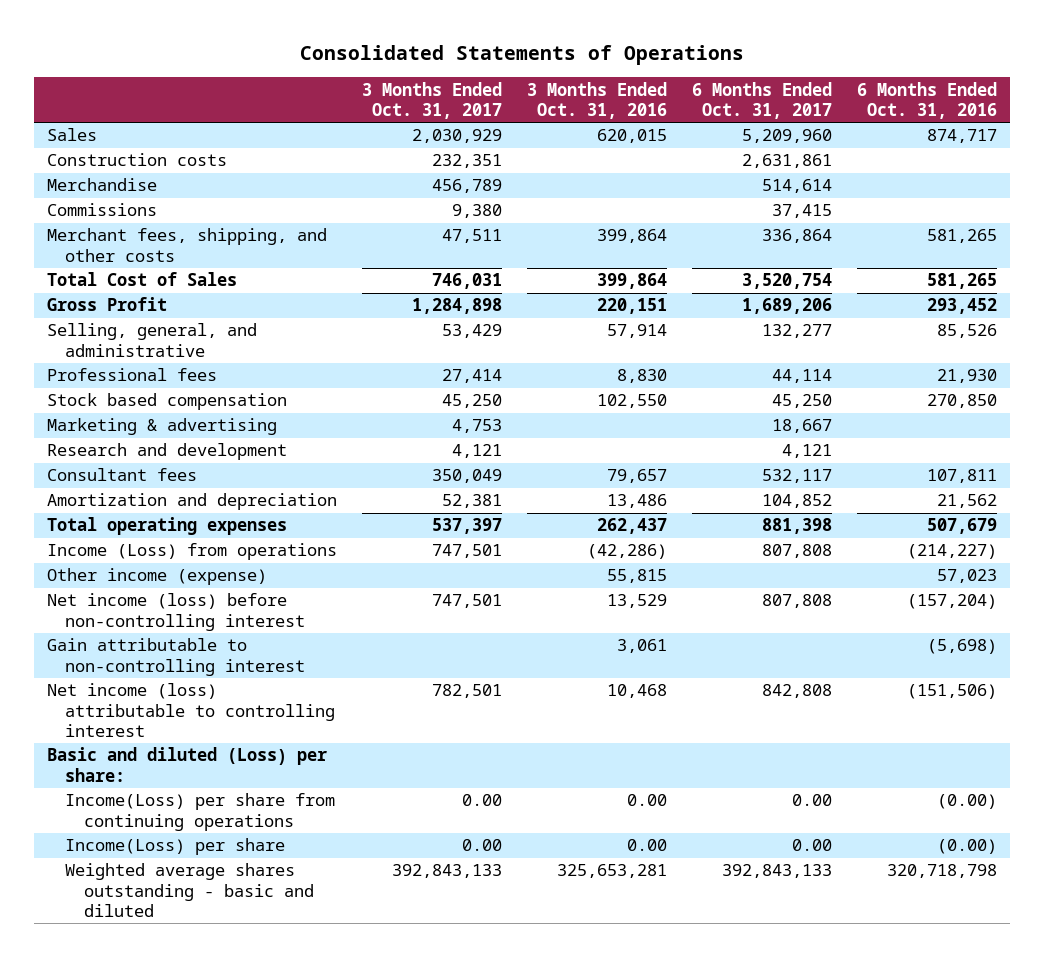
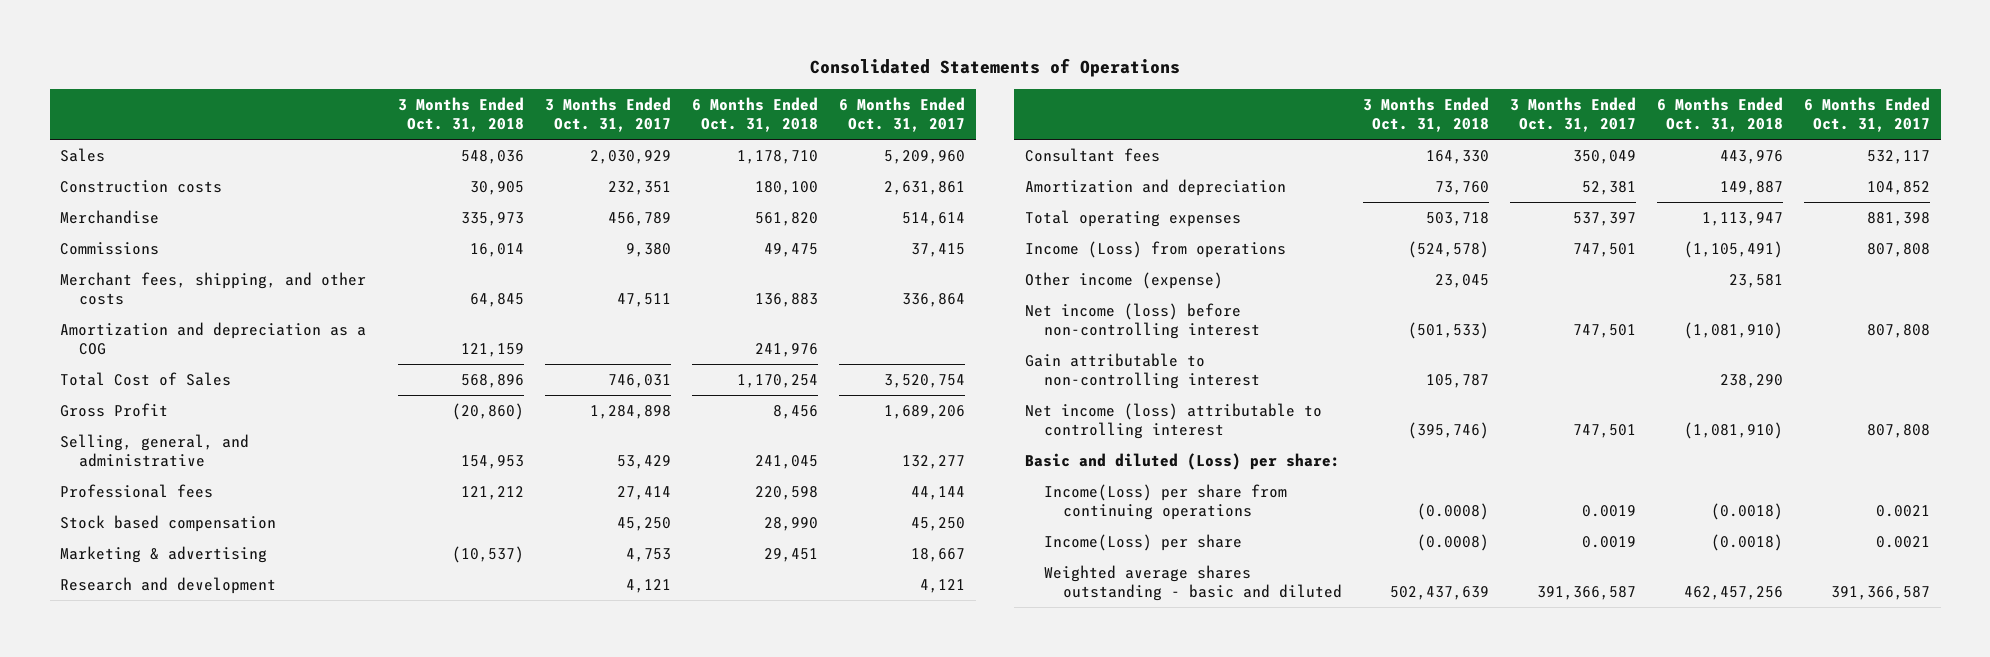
- | 3 Months Ended Oct. 31, 2017 | 3 Months Ended Oct. 31, 2016 | 6 Months Ended Oct. 31, 2017 | 6 Months Ended Oct. 31, 2016
+ | 3 Months Ended Oct. 31, 2018 | 3 Months Ended Oct. 31, 2017 | 6 Months Ended Oct. 31, 2018 | 6 Months Ended Oct. 31, 2017
+ Amortization and depreciation as a COG | 121,159 | | 241,976 |
- Professional fees | 27,414 | 8,830 | 44,114 | 21,930
+ Professional fees | 121,212 | 27,414 | 220,598 | 44,144
- Net income (loss) attributable to controlling interest | 782,501 | 10,468 | 842,808 | (151,506)
+ Net income (loss) attributable to controlling interest | (395,746) | 747,501 | (1,081,910) | 807,808
- Income(Loss) per share from continuing operations | 0.00 | 0.00 | 0.00 | (0.00)
- Income(Loss) per share | 0.00 | 0.00 | 0.00 | (0.00)
- Weighted average shares outstanding - basic and diluted | 392,843,133 | 325,653,281 | 392,843,133 | 320,718,798
+ Income(Loss) per share from continuing operations | (0.0008) | 0.0019 | (0.0018) | 0.0021
+ Income(Loss) per share | (0.0008) | 0.0019 | (0.0018) | 0.0021
+ Weighted average shares outstanding - basic and diluted | 502,437,639 | 391,366,587 | 462,457,256 | 391,366,587

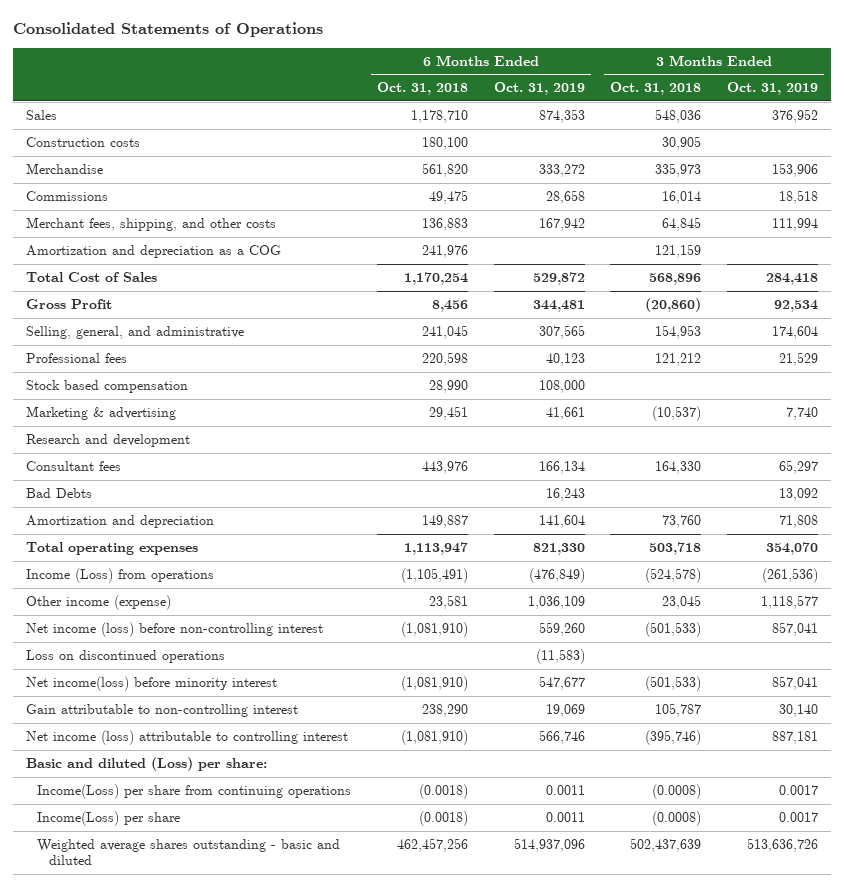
- | 3 Months Ended Oct. 31, 2018 | 3 Months Ended Oct. 31, 2017 | 6 Months Ended Oct. 31, 2018 | 6 Months Ended Oct. 31, 2017
+ | 6 Months Ended Oct. 31, 2018 | 6 Months Ended Oct. 31, 2019 | 3 Months Ended Oct. 31, 2018 | 3 Months Ended Oct. 31, 2019
+ Bad Debts | | 16,243 | | 13,092
+ Loss on discontinued operations | | (11,583) | |
+ Net income(loss) before minority interest | (1,081,910) | 547,677 | (501,533) | 857,041

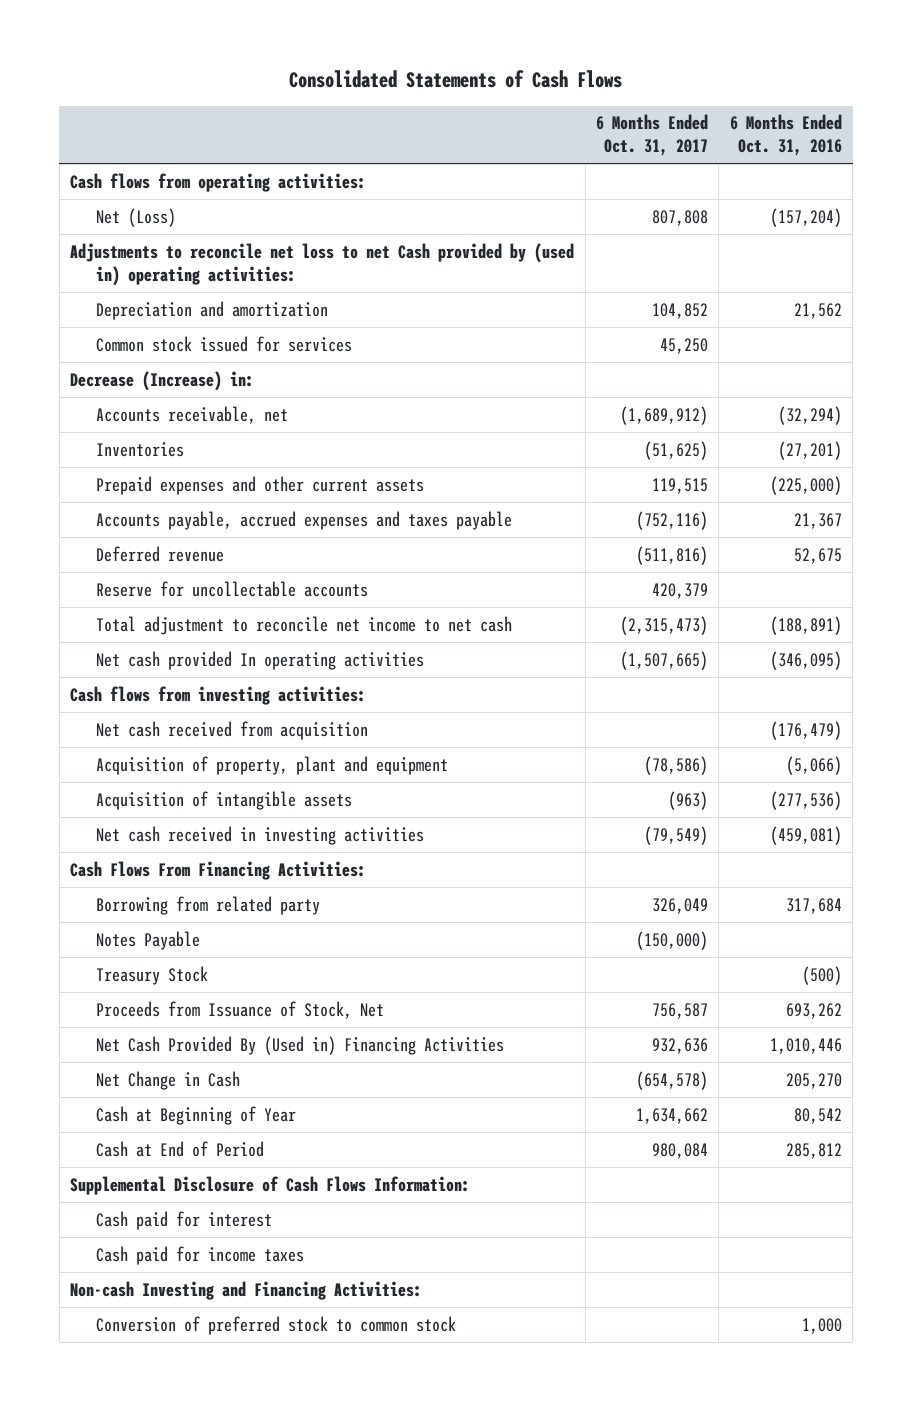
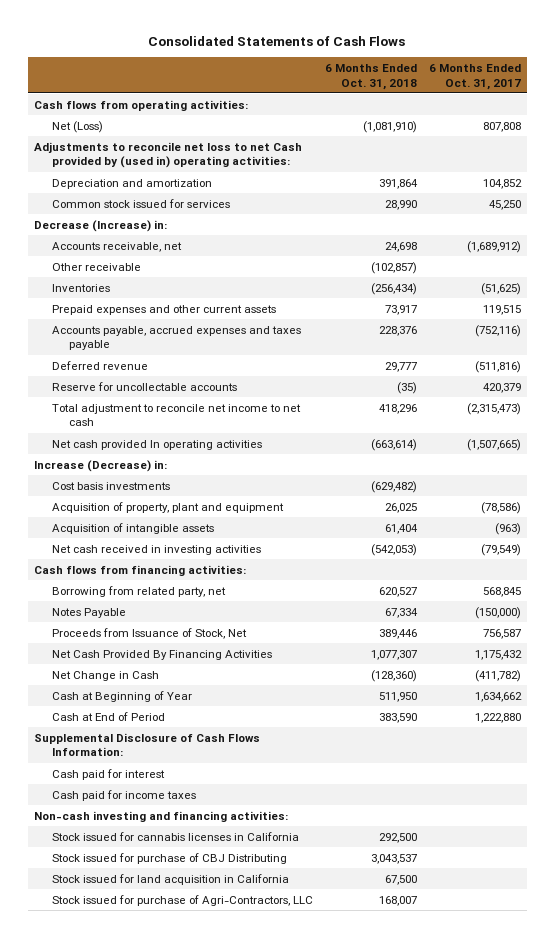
- | 6 Months Ended Oct. 31, 2017 | 6 Months Ended Oct. 31, 2016
+ | 6 Months Ended Oct. 31, 2018 | 6 Months Ended Oct. 31, 2017
+ Other receivable | (102,857) |
- Cash flows from investing activities:
- Net cash received from acquisition | | (176,479)
+ Increase (Decrease) in:
+ Cost basis investments | (629,482) |
- Cash Flows From Financing Activities:
- Borrowing from related party | 326,049 | 317,684
+ Cash flows from financing activities:
+ Borrowing from related party, net | 620,527 | 568,845
- Treasury Stock | | (500)
- Net Cash Provided By (Used in) Financing Activities | 932,636 | 1,010,446
- Net Change in Cash | (654,578) | 205,270
+ Net Cash Provided By Financing Activities | 1,077,307 | 1,175,432
+ Net Change in Cash | (128,360) | (411,782)
- Cash at End of Period | 980,084 | 285,812
+ Cash at End of Period | 383,590 | 1,222,880
- Non-cash Investing and Financing Activities:
- Conversion of preferred stock to common stock | | 1,000
+ Non-cash investing and financing activities:
+ Stock issued for cannabis licenses in California | 292,500 |
+ Stock issued for purchase of CBJ Distributing | 3,043,537 |
+ Stock issued for land acquisition in California | 67,500 |
+ Stock issued for purchase of Agri-Contractors, LLC | 168,007 |

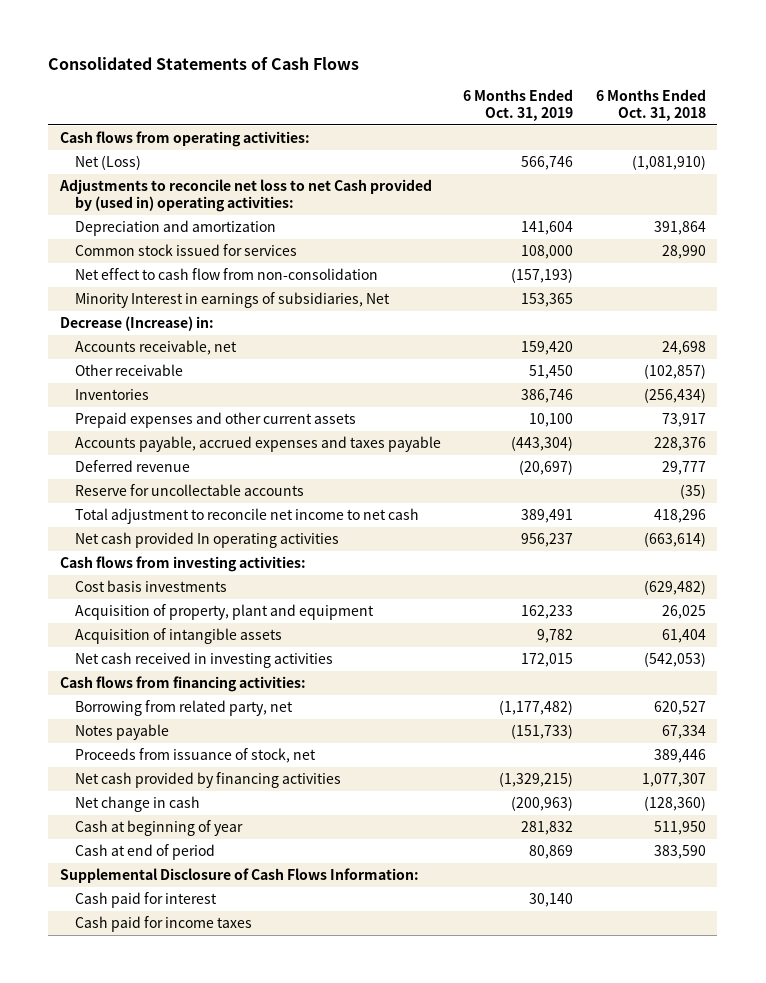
- | 6 Months Ended Oct. 31, 2018 | 6 Months Ended Oct. 31, 2017
+ | 6 Months Ended Oct. 31, 2019 | 6 Months Ended Oct. 31, 2018
+ Net effect to cash flow from non-consolidation | (157,193) |
+ Minority Interest in earnings of subsidiaries, Net | 153,365 |
- Increase (Decrease) in:
+ Cash flows from investing activities:
- Notes Payable | 67,334 | (150,000)
- Proceeds from Issuance of Stock, Net | 389,446 | 756,587
- Net Cash Provided By Financing Activities | 1,077,307 | 1,175,432
- Net Change in Cash | (128,360) | (411,782)
- Cash at Beginning of Year | 511,950 | 1,634,662
- Cash at End of Period | 383,590 | 1,222,880
+ Notes payable | (151,733) | 67,334
+ Proceeds from issuance of stock, net | | 389,446
+ Net cash provided by financing activities | (1,329,215) | 1,077,307
+ Net change in cash | (200,963) | (128,360)
+ Cash at beginning of year | 281,832 | 511,950
+ Cash at end of period | 80,869 | 383,590
- Non-cash investing and financing activities:
- Stock issued for cannabis licenses in California | 292,500 |
- Stock issued for purchase of CBJ Distributing | 3,043,537 |
- Stock issued for land acquisition in California | 67,500 |
- Stock issued for purchase of Agri-Contractors, LLC | 168,007 |

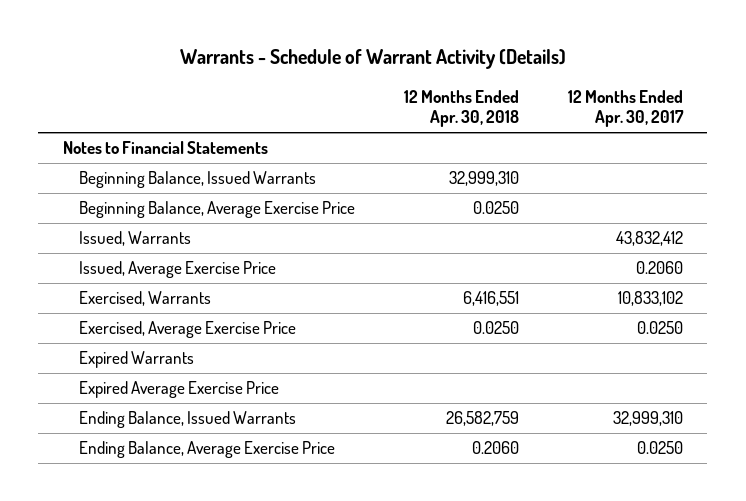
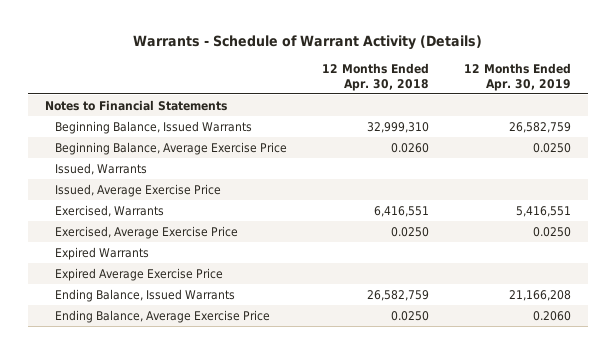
- | 12 Months Ended Apr. 30, 2018 | 12 Months Ended Apr. 30, 2017
+ | 12 Months Ended Apr. 30, 2018 | 12 Months Ended Apr. 30, 2019
- Beginning Balance, Average Exercise Price | 0.0250 |
+ Beginning Balance, Average Exercise Price | 0.0260 | 0.0250
- Ending Balance, Average Exercise Price | 0.2060 | 0.0250
+ Ending Balance, Average Exercise Price | 0.0250 | 0.2060

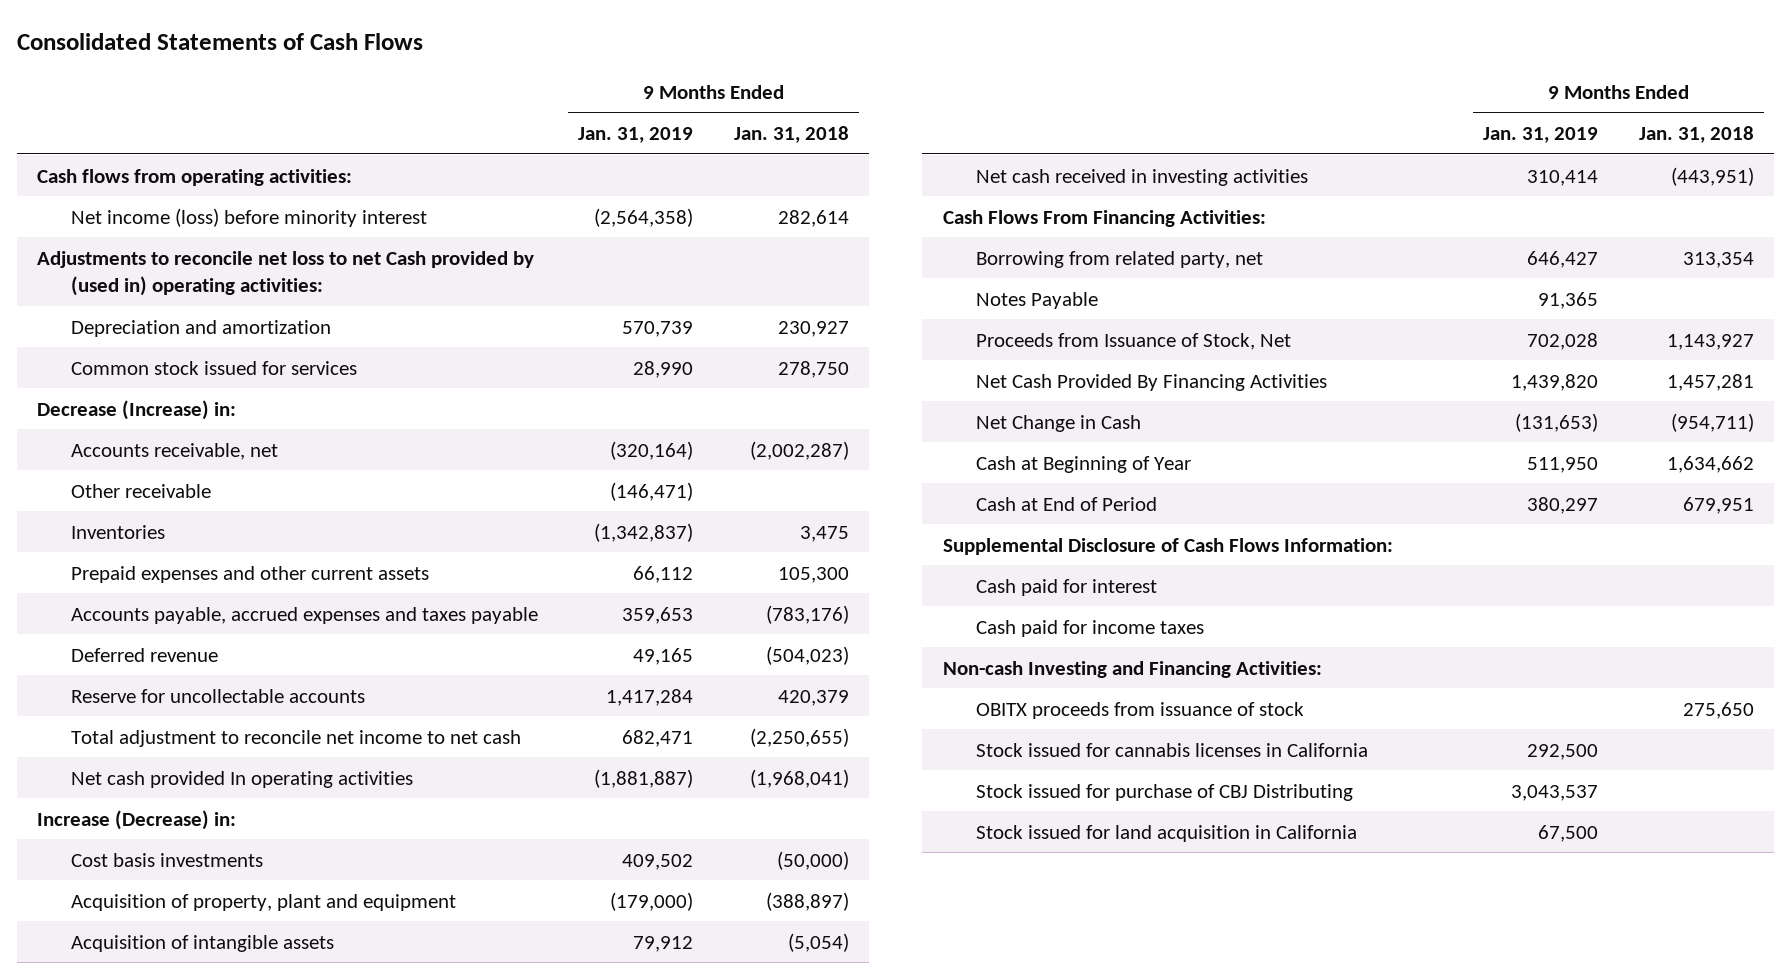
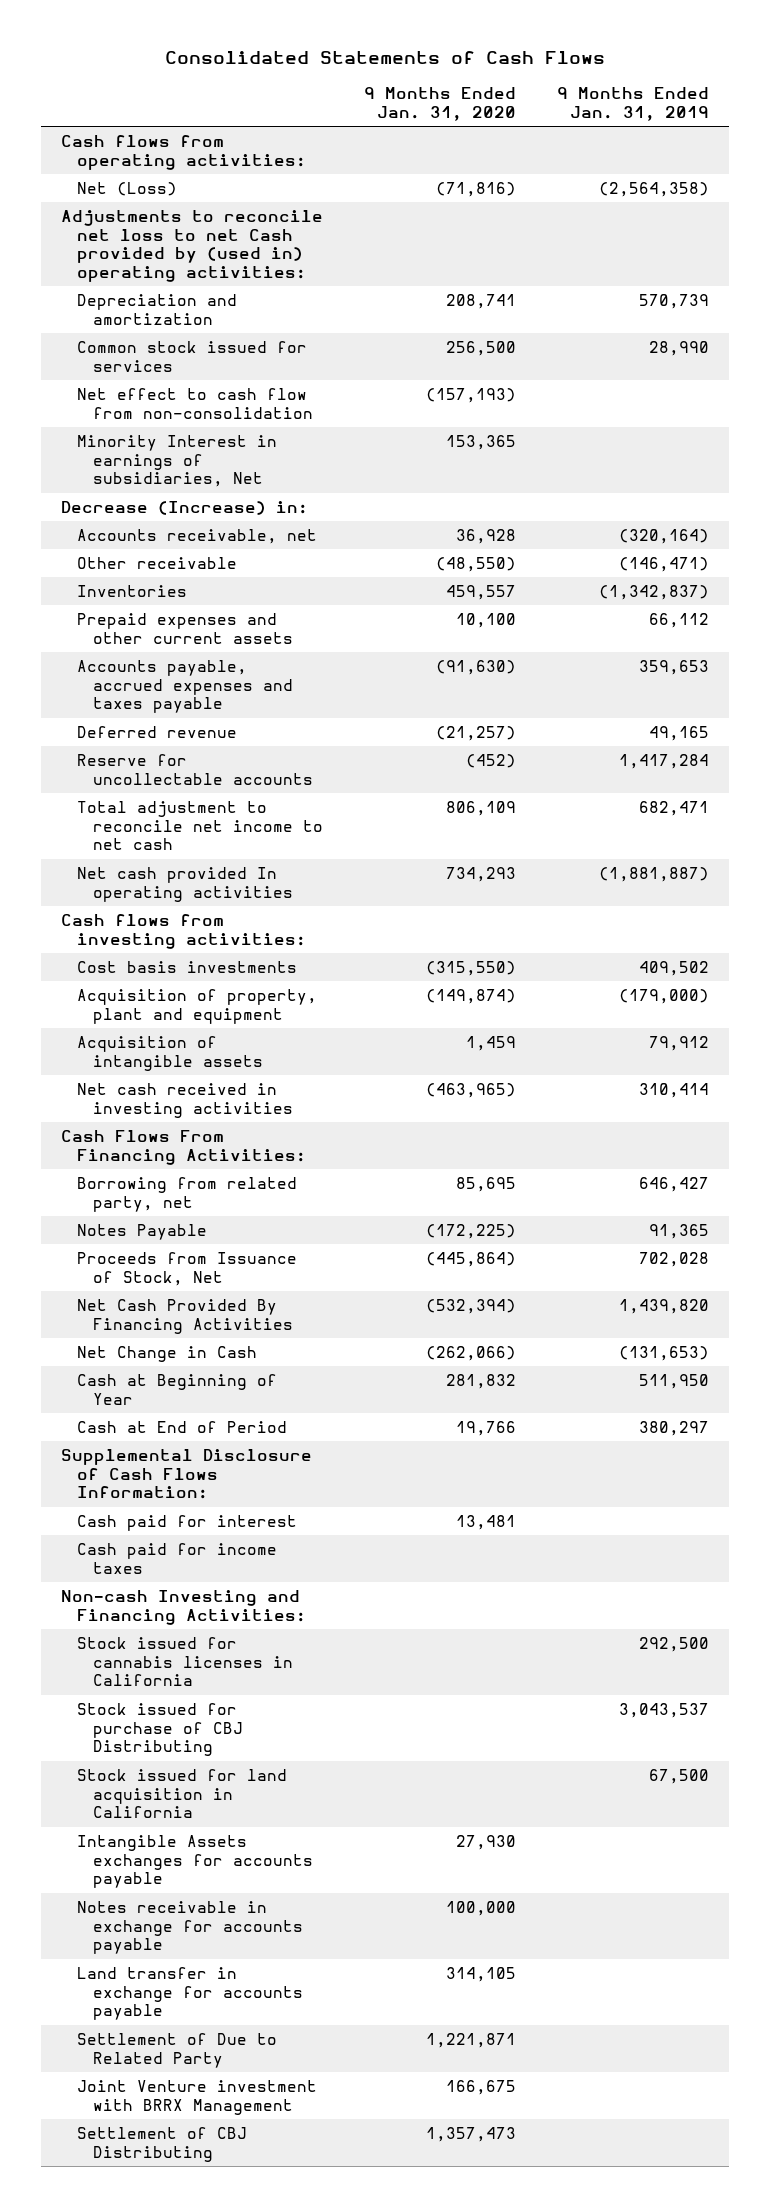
- | 9 Months Ended Jan. 31, 2019 | 9 Months Ended Jan. 31, 2018
+ | 9 Months Ended Jan. 31, 2020 | 9 Months Ended Jan. 31, 2019
- Net income (loss) before minority interest | (2,564,358) | 282,614
+ Net (Loss) | (71,816) | (2,564,358)
+ Net effect to cash flow from non-consolidation | (157,193) |
+ Minority Interest in earnings of subsidiaries, Net | 153,365 |
- Increase (Decrease) in:
+ Cash flows from investing activities:
- OBITX proceeds from issuance of stock | | 275,650
+ Intangible Assets exchanges for accounts payable | 27,930 |
+ Notes receivable in exchange for accounts payable | 100,000 |
+ Land transfer in exchange for accounts payable | 314,105 |
+ Settlement of Due to Related Party | 1,221,871 |
+ Joint Venture investment with BRRX Management | 166,675 |
+ Settlement of CBJ Distributing | 1,357,473 |

